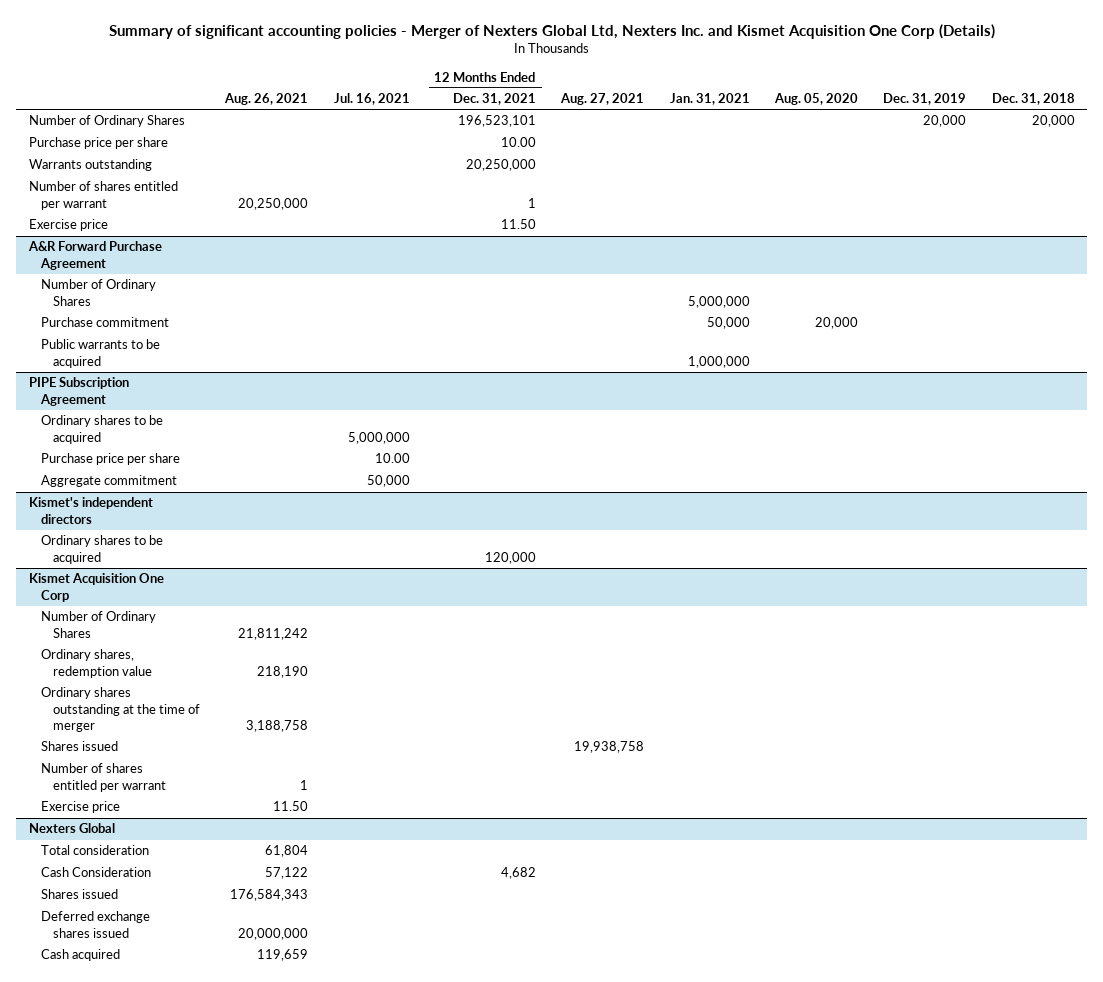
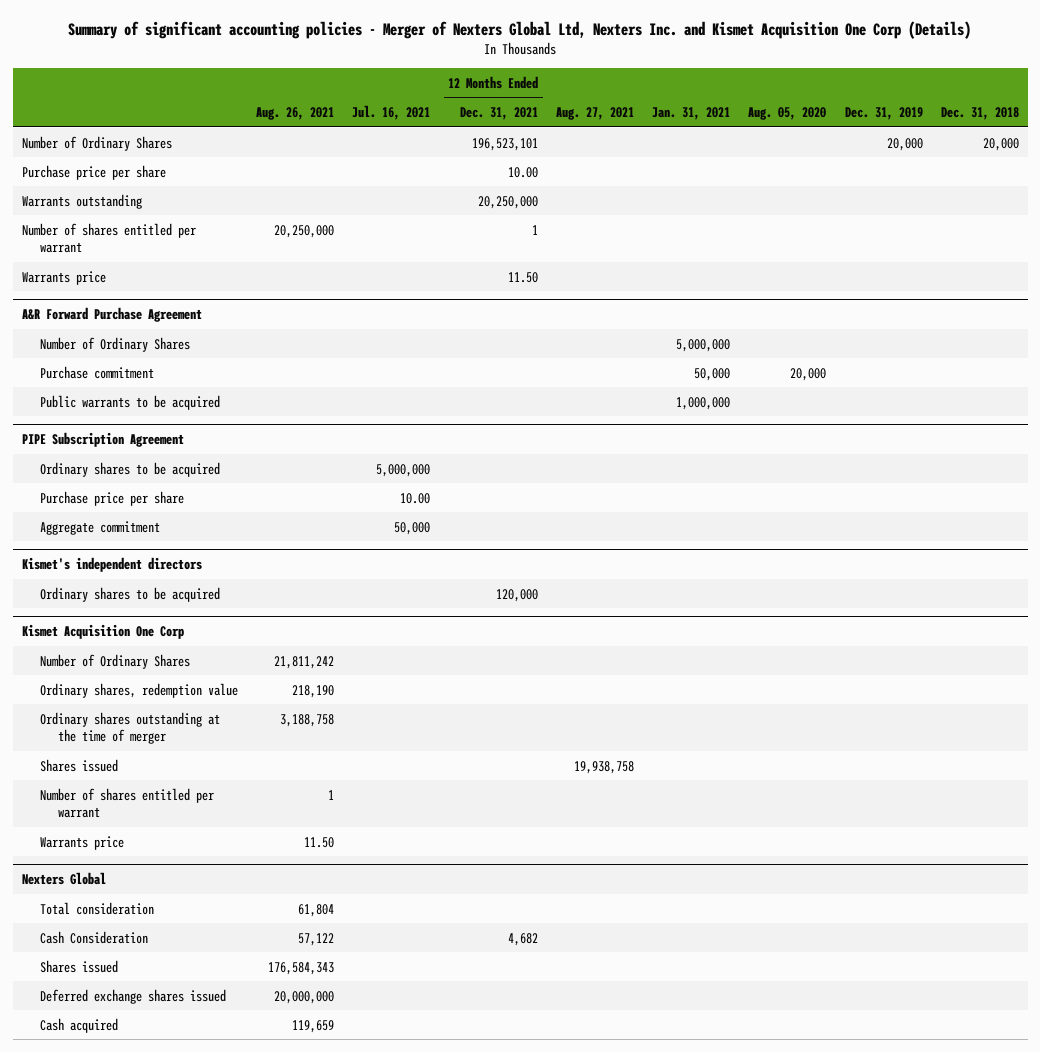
- Exercise price | | | 11.50 | | | | |
+ Warrants price | | | 11.50 | | | | |
@ Kismet Acquisition One Corp
- Exercise price | 11.50 | | | | | | |
+ Warrants price | 11.50 | | | | | | |

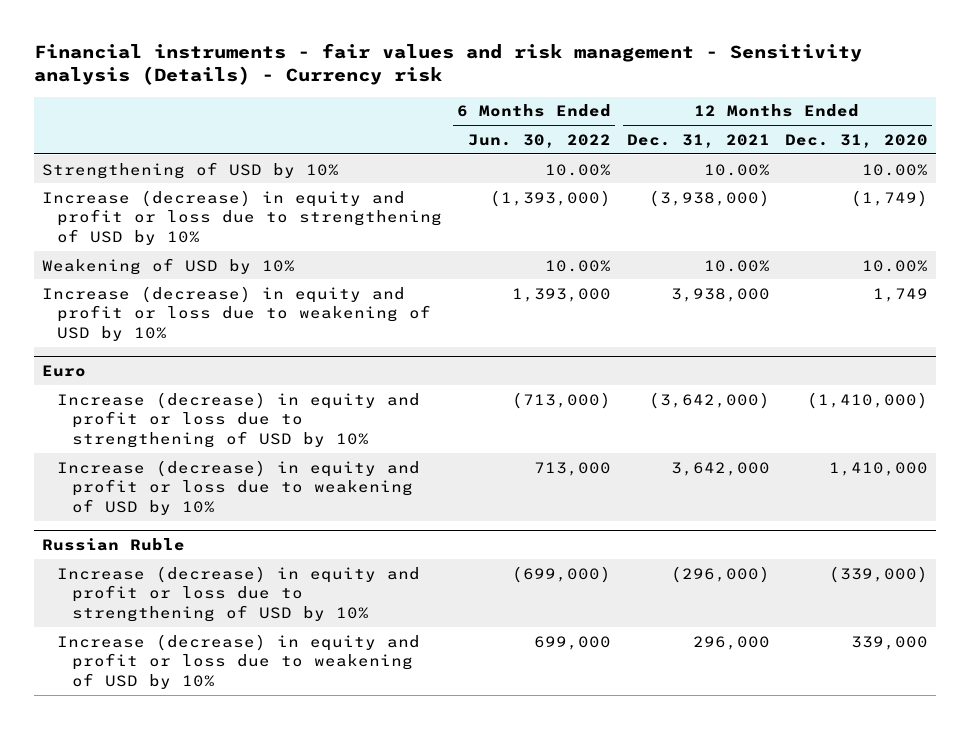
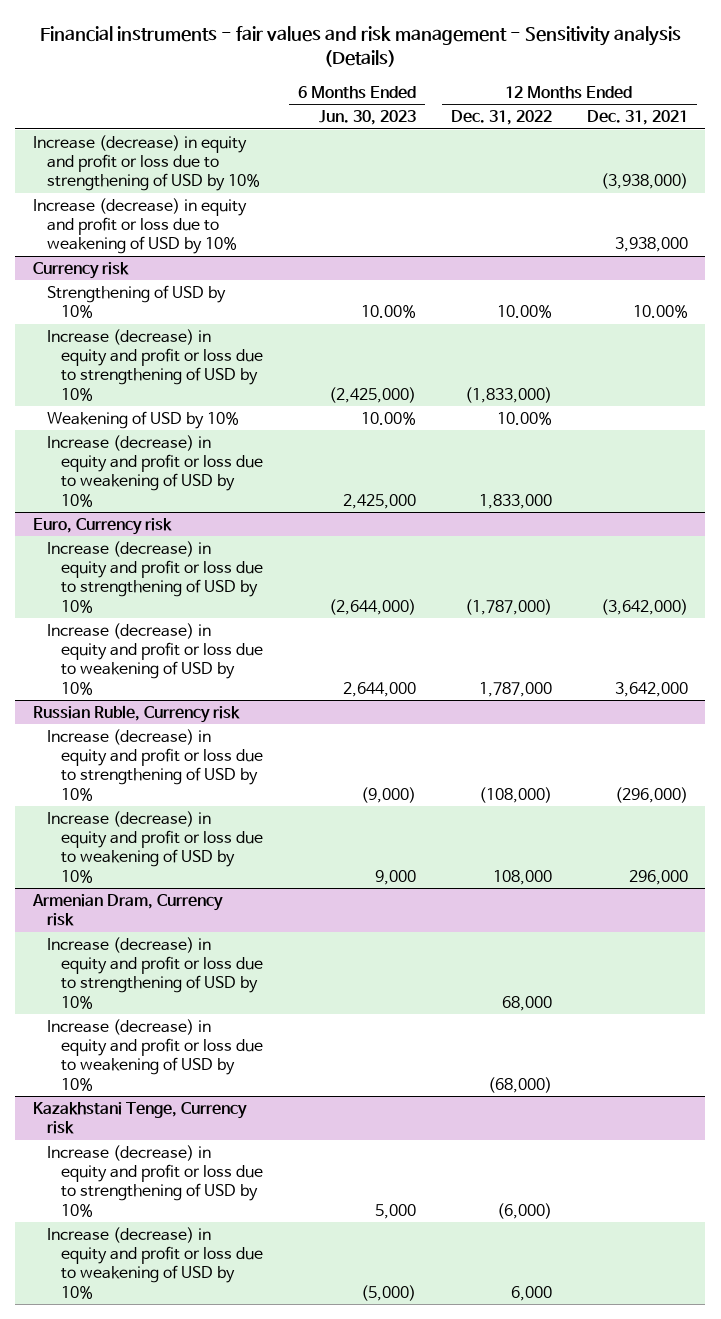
- Financial instruments - fair values and risk management - Sensitivity analysis (Details) - Currency risk
+ Financial instruments - fair values and risk management - Sensitivity analysis (Details)
- | 6 Months Ended Jun. 30, 2022 | 12 Months Ended Dec. 31, 2021 | 12 Months Ended Dec. 31, 2020
+ | 6 Months Ended Jun. 30, 2023 | 12 Months Ended Dec. 31, 2022 | 12 Months Ended Dec. 31, 2021
- Strengthening of USD by 10% | 10.00% | 10.00% | 10.00%
- Weakening of USD by 10% | 10.00% | 10.00% | 10.00%
- Euro
+ Currency risk
+ Strengthening of USD by 10% | 10.00% | 10.00% | 10.00%
+ Increase (decrease) in equity and profit or loss due to strengthening of USD by 10% | (2,425,000) | (1,833,000) |
+ Weakening of USD by 10% | 10.00% | 10.00% |
+ Increase (decrease) in equity and profit or loss due to weakening of USD by 10% | 2,425,000 | 1,833,000 |
+ Euro, Currency risk
- Russian Ruble
+ Russian Ruble, Currency risk
+ Armenian Dram, Currency risk
+ Increase (decrease) in equity and profit or loss due to strengthening of USD by 10% | | 68,000 |
+ Increase (decrease) in equity and profit or loss due to weakening of USD by 10% | | (68,000) |
+ Kazakhstani Tenge, Currency risk
+ Increase (decrease) in equity and profit or loss due to strengthening of USD by 10% | 5,000 | (6,000) |
+ Increase (decrease) in equity and profit or loss due to weakening of USD by 10% | (5,000) | 6,000 |

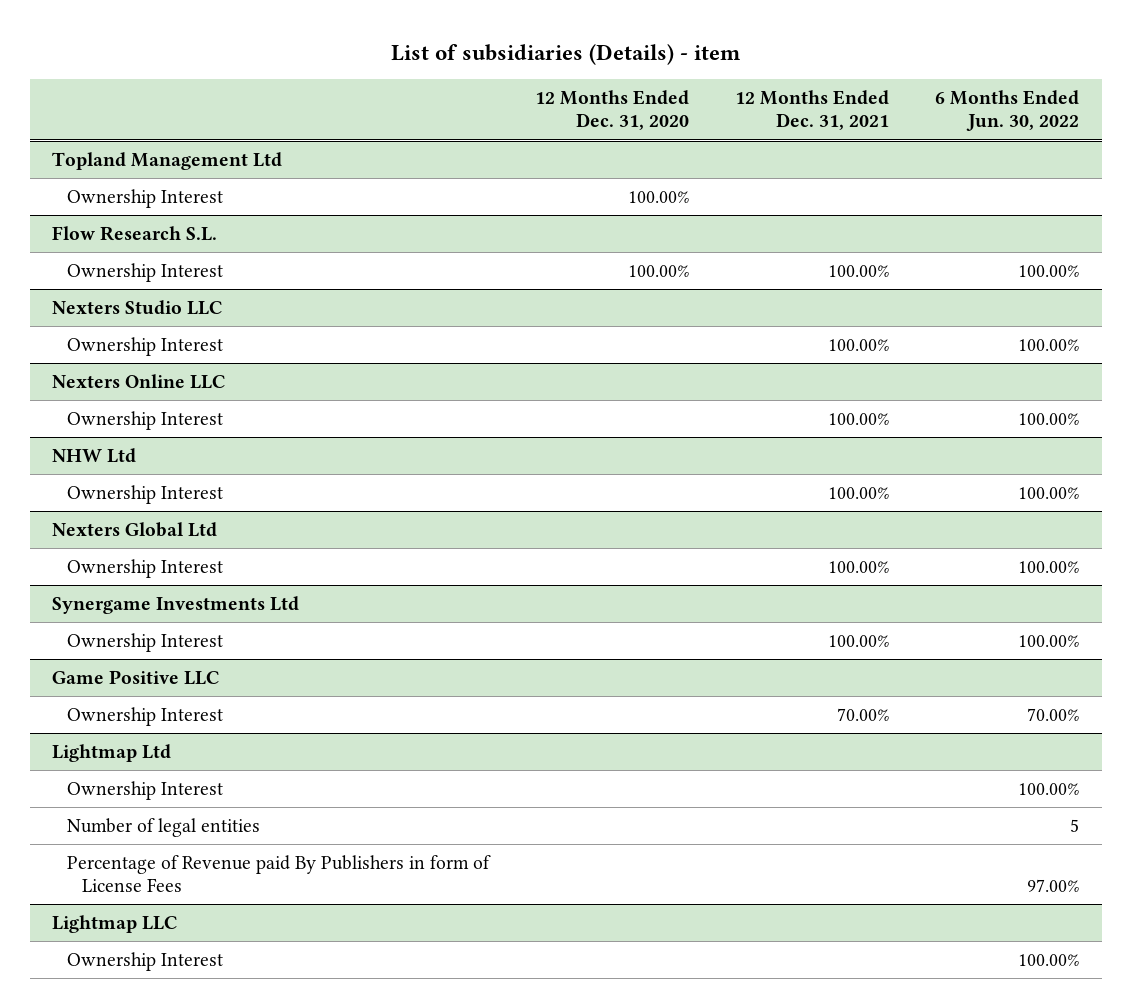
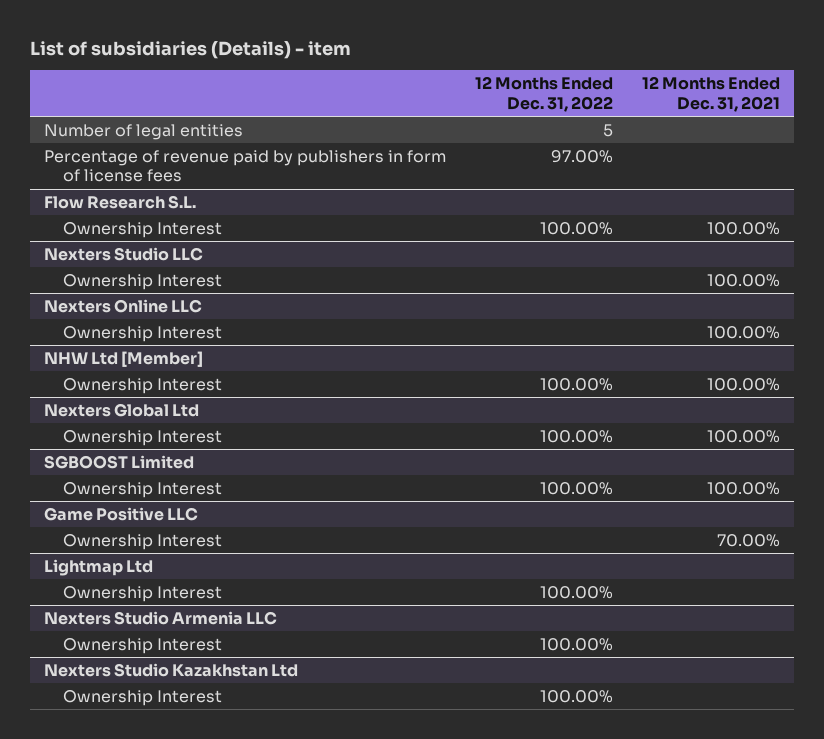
- | 12 Months Ended Dec. 31, 2020 | 12 Months Ended Dec. 31, 2021 | 6 Months Ended Jun. 30, 2022
+ | 12 Months Ended Dec. 31, 2022 | 12 Months Ended Dec. 31, 2021
- Topland Management Ltd
- Ownership Interest | 100.00% | |
+ Number of legal entities | 5 |
+ Percentage of revenue paid by publishers in form of license fees | 97.00% |
- NHW Ltd
+ NHW Ltd [Member]
- Synergame Investments Ltd
+ SGBOOST Limited
@ Lightmap Ltd
- Number of legal entities | | | 5
- Percentage of Revenue paid By Publishers in form of License Fees | | | 97.00%
- Lightmap LLC
- Ownership Interest | | | 100.00%
+ Nexters Studio Armenia LLC
+ Ownership Interest | 100.00% |
+ Nexters Studio Kazakhstan Ltd
+ Ownership Interest | 100.00% |

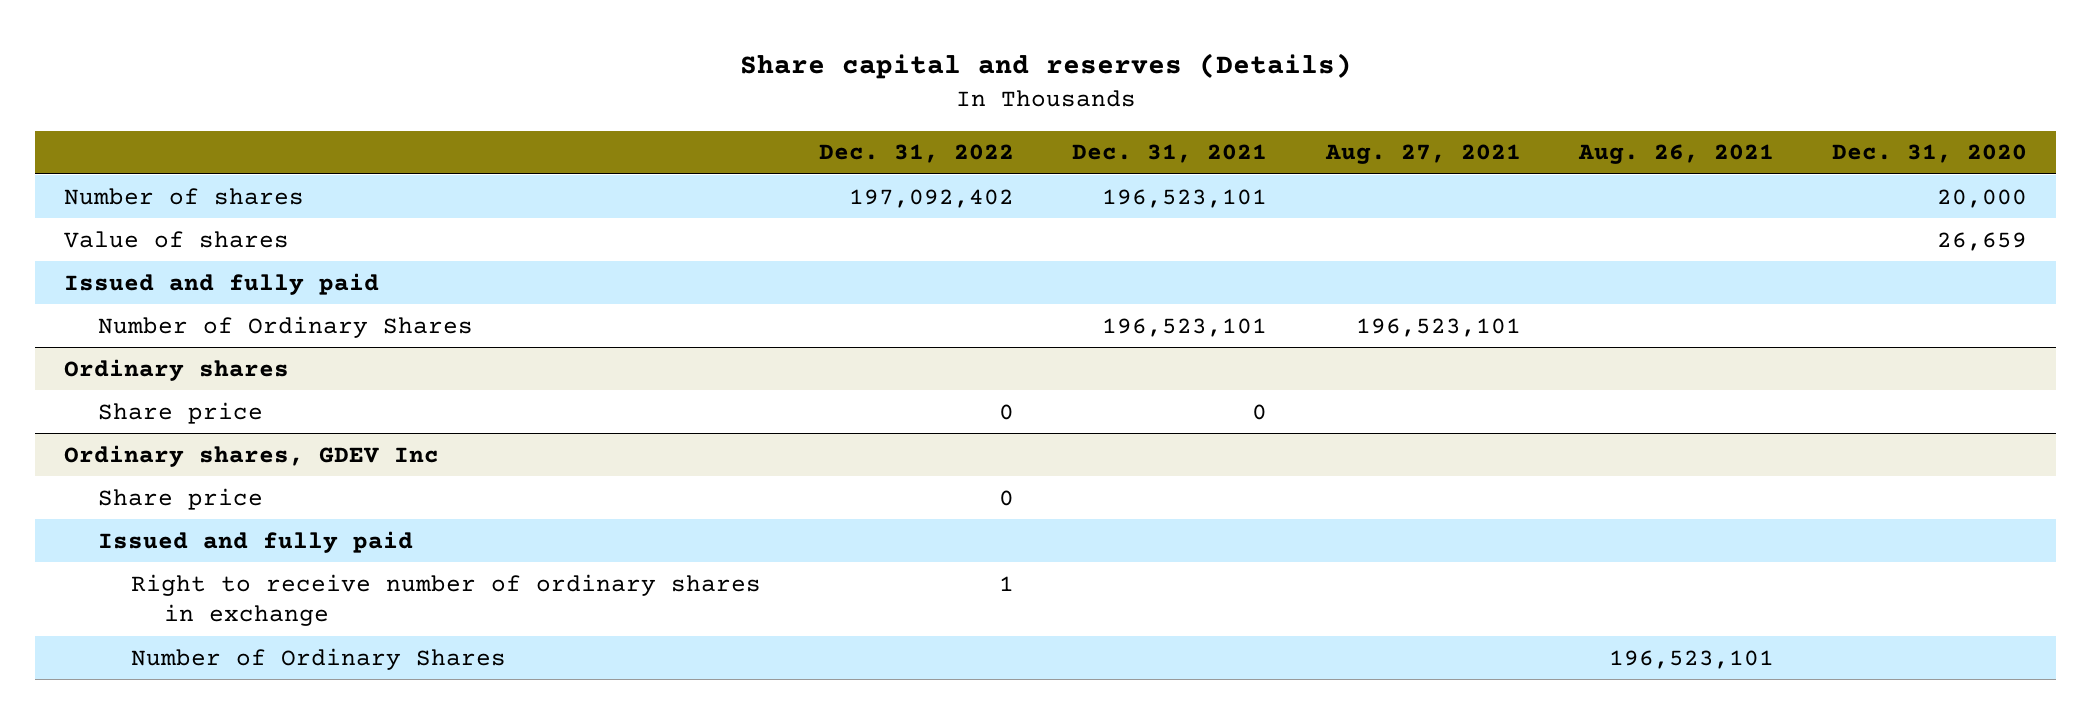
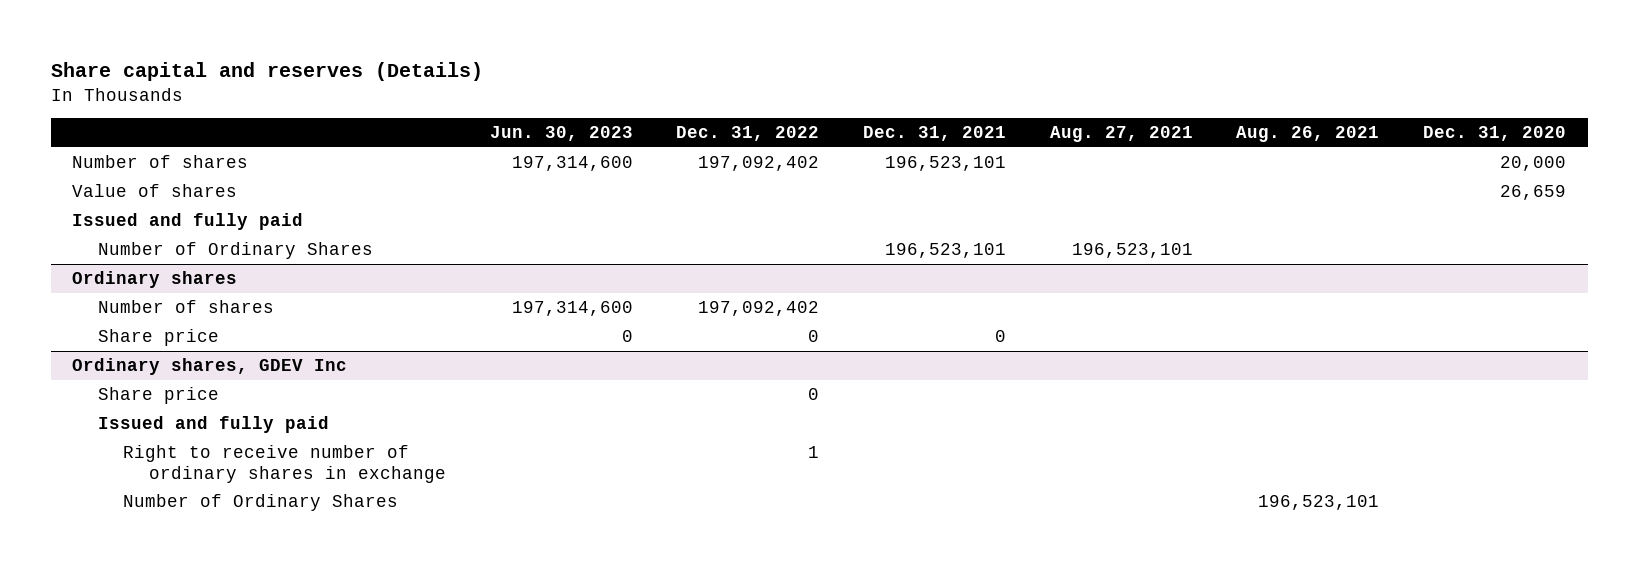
- | Dec. 31, 2022 | Dec. 31, 2021 | Aug. 27, 2021 | Aug. 26, 2021 | Dec. 31, 2020
+ | Jun. 30, 2023 | Dec. 31, 2022 | Dec. 31, 2021 | Aug. 27, 2021 | Aug. 26, 2021 | Dec. 31, 2020
@ Ordinary shares
+ Number of shares | 197,314,600 | 197,092,402 | | | |

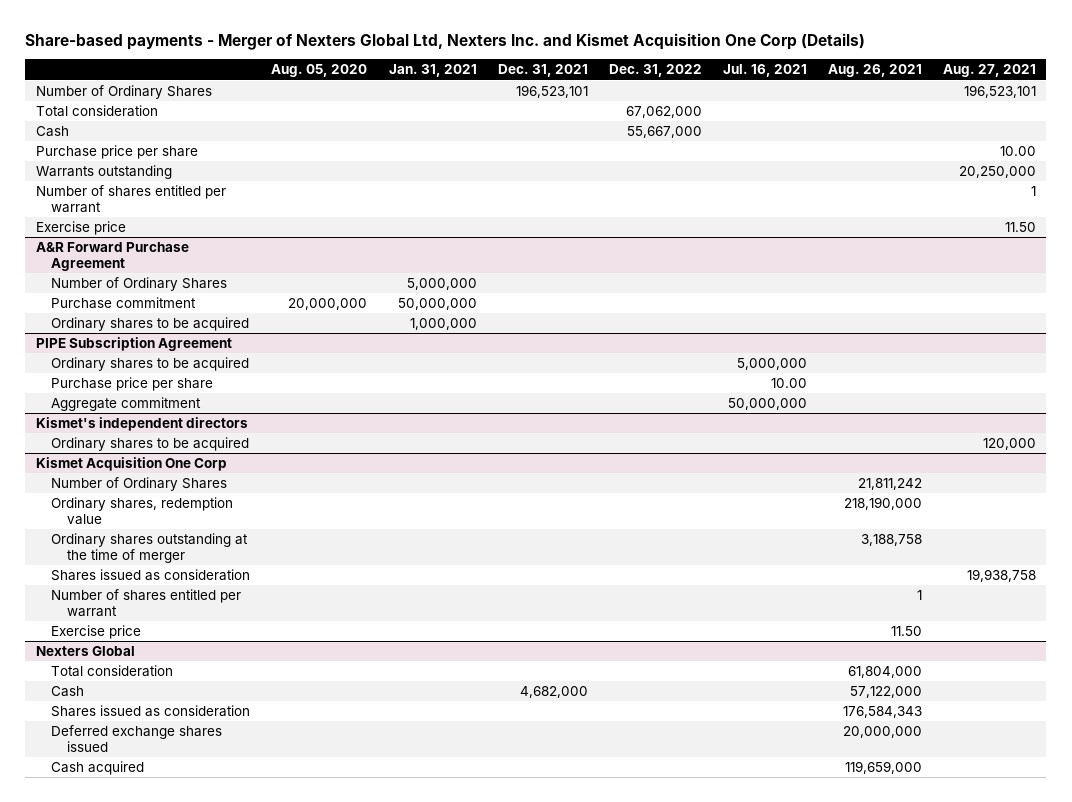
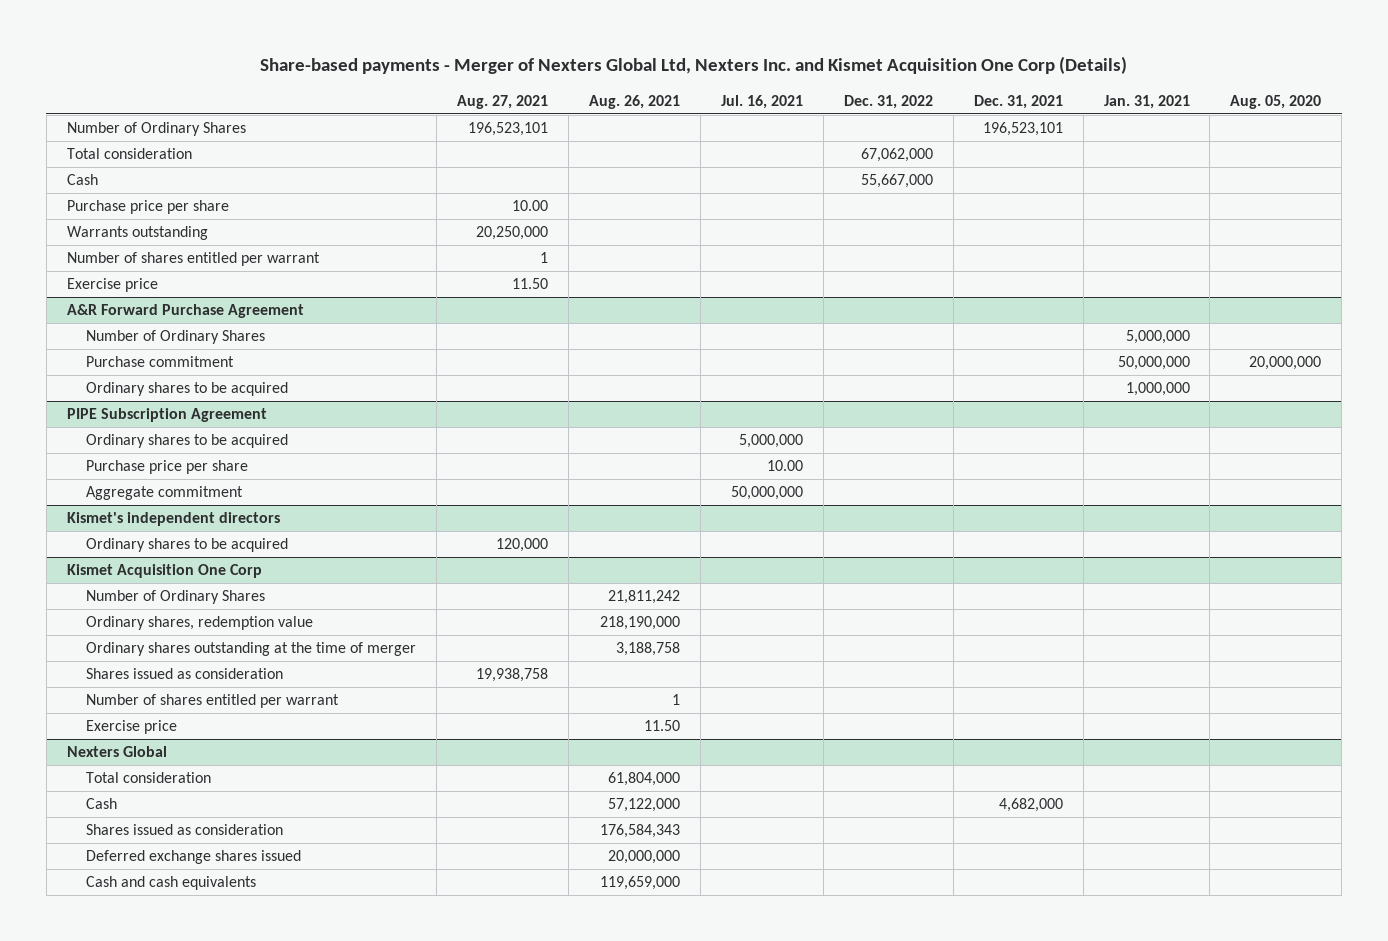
- | Aug. 05, 2020 | Jan. 31, 2021 | Dec. 31, 2021 | Dec. 31, 2022 | Jul. 16, 2021 | Aug. 26, 2021 | Aug. 27, 2021
+ | Aug. 27, 2021 | Aug. 26, 2021 | Jul. 16, 2021 | Dec. 31, 2022 | Dec. 31, 2021 | Jan. 31, 2021 | Aug. 05, 2020
@ Nexters Global
- Cash acquired | | | | | | 119,659,000 |
+ Cash and cash equivalents | | 119,659,000 | | | | |

